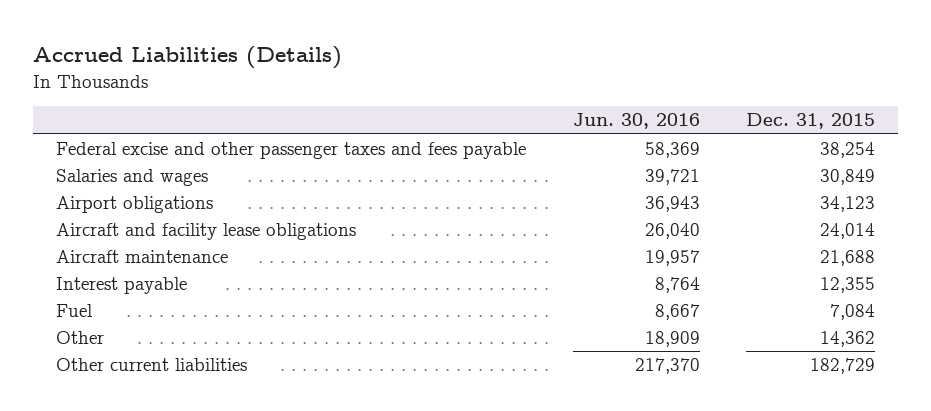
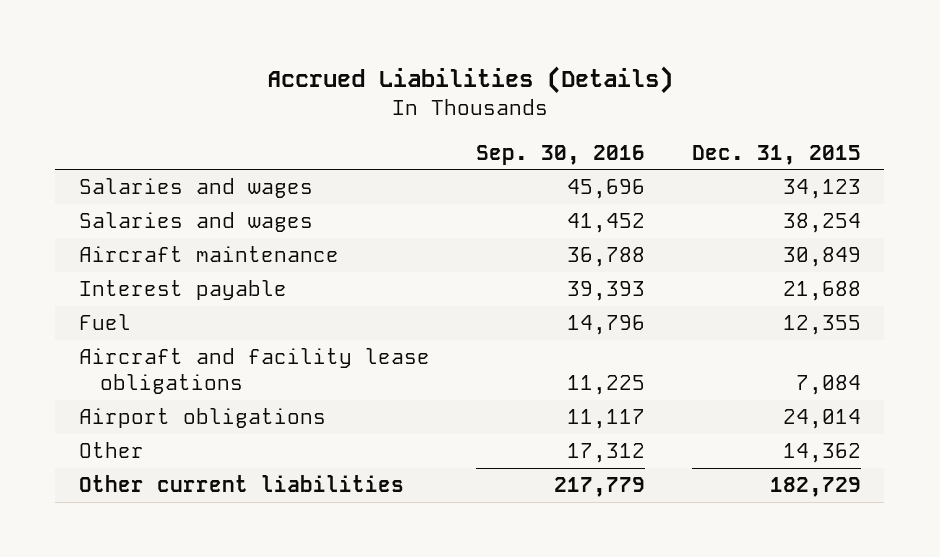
- | Jun. 30, 2016 | Dec. 31, 2015
+ | Sep. 30, 2016 | Dec. 31, 2015
- Federal excise and other passenger taxes and fees payable | 58,369 | 38,254
- Salaries and wages | 39,721 | 30,849
- Airport obligations | 36,943 | 34,123
- Aircraft and facility lease obligations | 26,040 | 24,014
- Aircraft maintenance | 19,957 | 21,688
- Interest payable | 8,764 | 12,355
- Fuel | 8,667 | 7,084
+ Salaries and wages | 45,696 | 34,123
+ Salaries and wages | 41,452 | 38,254
+ Aircraft maintenance | 36,788 | 30,849
+ Interest payable | 39,393 | 21,688
+ Fuel | 14,796 | 12,355
+ Aircraft and facility lease obligations | 11,225 | 7,084
+ Airport obligations | 11,117 | 24,014

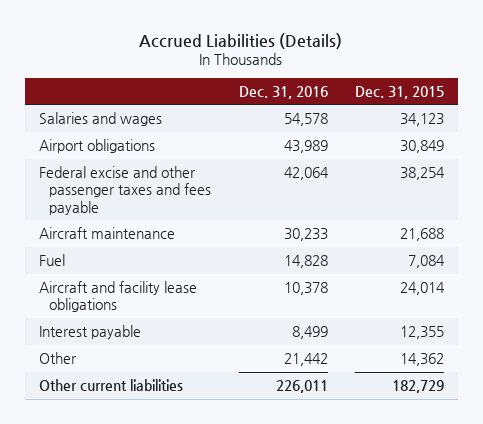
- | Sep. 30, 2016 | Dec. 31, 2015
+ | Dec. 31, 2016 | Dec. 31, 2015
- Salaries and wages | 41,452 | 38,254
- Aircraft maintenance | 36,788 | 30,849
- Interest payable | 39,393 | 21,688
- Fuel | 14,796 | 12,355
- Aircraft and facility lease obligations | 11,225 | 7,084
- Airport obligations | 11,117 | 24,014
+ Airport obligations | 43,989 | 30,849
+ Federal excise and other passenger taxes and fees payable | 42,064 | 38,254
+ Aircraft maintenance | 30,233 | 21,688
+ Fuel | 14,828 | 7,084
+ Aircraft and facility lease obligations | 10,378 | 24,014
+ Interest payable | 8,499 | 12,355

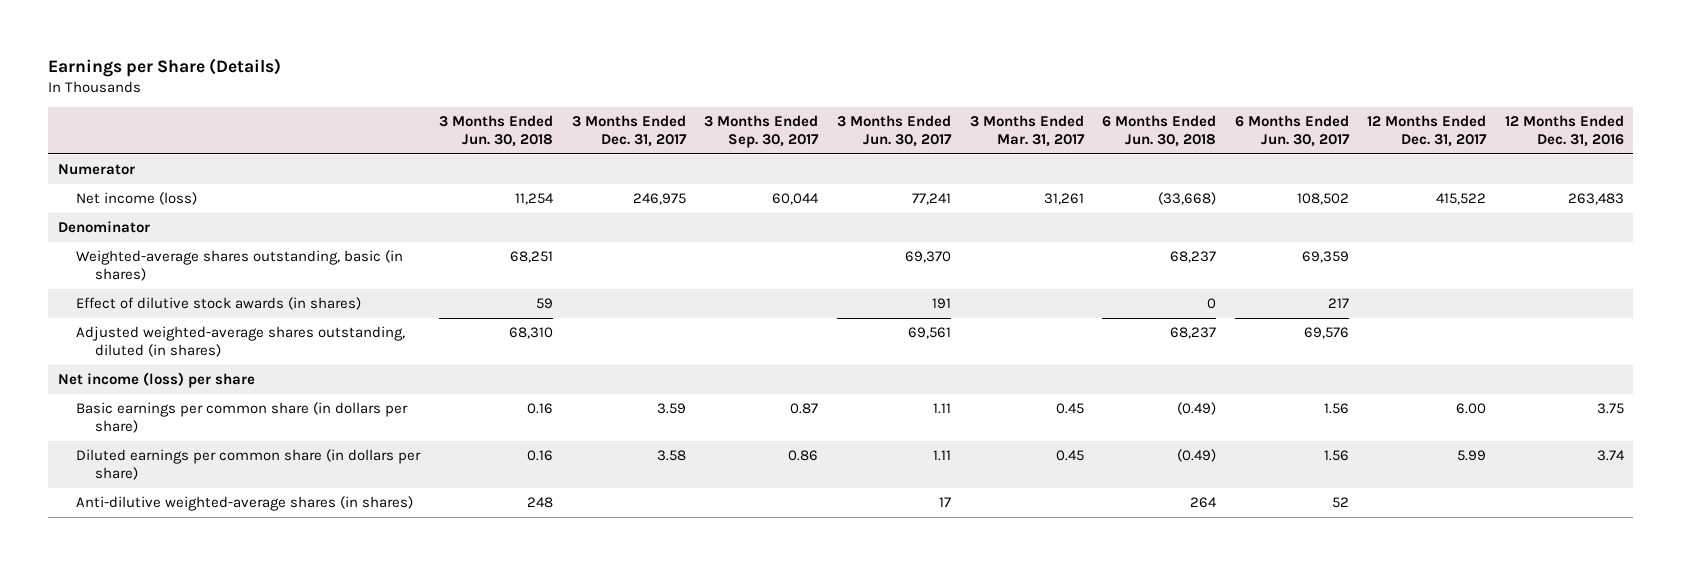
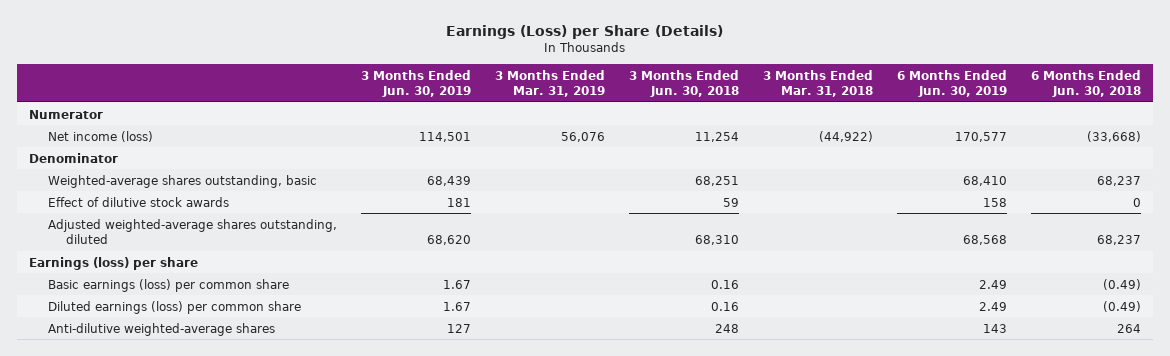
- Earnings per Share (Details)
+ Earnings (Loss) per Share (Details)
- | 3 Months Ended Jun. 30, 2018 | 3 Months Ended Dec. 31, 2017 | 3 Months Ended Sep. 30, 2017 | 3 Months Ended Jun. 30, 2017 | 3 Months Ended Mar. 31, 2017 | 6 Months Ended Jun. 30, 2018 | 6 Months Ended Jun. 30, 2017 | 12 Months Ended Dec. 31, 2017 | 12 Months Ended Dec. 31, 2016
+ | 3 Months Ended Jun. 30, 2019 | 3 Months Ended Mar. 31, 2019 | 3 Months Ended Jun. 30, 2018 | 3 Months Ended Mar. 31, 2018 | 6 Months Ended Jun. 30, 2019 | 6 Months Ended Jun. 30, 2018
- Weighted-average shares outstanding, basic (in shares) | 68,251 | | | 69,370 | | 68,237 | 69,359 | |
- Effect of dilutive stock awards (in shares) | 59 | | | 191 | | 0 | 217 | |
- Adjusted weighted-average shares outstanding, diluted (in shares) | 68,310 | | | 69,561 | | 68,237 | 69,576 | |
- Net income (loss) per share
- Basic earnings per common share (in dollars per share) | 0.16 | 3.59 | 0.87 | 1.11 | 0.45 | (0.49) | 1.56 | 6.00 | 3.75
- Diluted earnings per common share (in dollars per share) | 0.16 | 3.58 | 0.86 | 1.11 | 0.45 | (0.49) | 1.56 | 5.99 | 3.74
- Anti-dilutive weighted-average shares (in shares) | 248 | | | 17 | | 264 | 52 | |
+ Weighted-average shares outstanding, basic | 68,439 | | 68,251 | | 68,410 | 68,237
+ Effect of dilutive stock awards | 181 | | 59 | | 158 | 0
+ Adjusted weighted-average shares outstanding, diluted | 68,620 | | 68,310 | | 68,568 | 68,237
+ Earnings (loss) per share
+ Basic earnings (loss) per common share | 1.67 | | 0.16 | | 2.49 | (0.49)
+ Diluted earnings (loss) per common share | 1.67 | | 0.16 | | 2.49 | (0.49)
+ Anti-dilutive weighted-average shares | 127 | | 248 | | 143 | 264

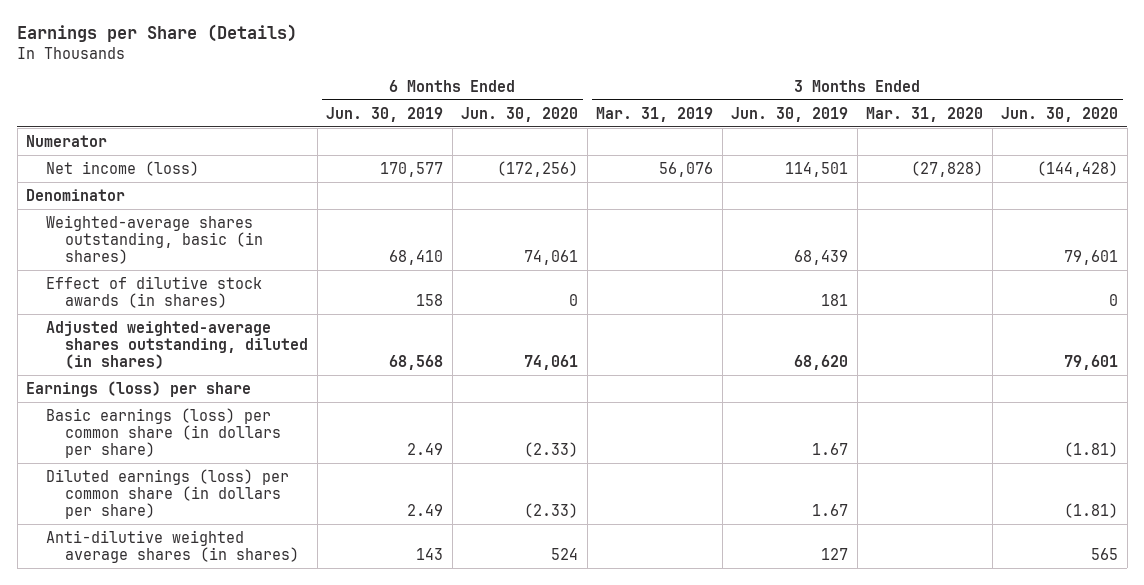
- Earnings (Loss) per Share (Details)
+ Earnings per Share (Details)
- | 3 Months Ended Jun. 30, 2019 | 3 Months Ended Mar. 31, 2019 | 3 Months Ended Jun. 30, 2018 | 3 Months Ended Mar. 31, 2018 | 6 Months Ended Jun. 30, 2019 | 6 Months Ended Jun. 30, 2018
+ | 6 Months Ended Jun. 30, 2019 | 6 Months Ended Jun. 30, 2020 | 3 Months Ended Mar. 31, 2019 | 3 Months Ended Jun. 30, 2019 | 3 Months Ended Mar. 31, 2020 | 3 Months Ended Jun. 30, 2020
- Weighted-average shares outstanding, basic | 68,439 | | 68,251 | | 68,410 | 68,237
- Effect of dilutive stock awards | 181 | | 59 | | 158 | 0
- Adjusted weighted-average shares outstanding, diluted | 68,620 | | 68,310 | | 68,568 | 68,237
+ Weighted-average shares outstanding, basic (in shares) | 68,410 | 74,061 | | 68,439 | | 79,601
+ Effect of dilutive stock awards (in shares) | 158 | 0 | | 181 | | 0
+ Adjusted weighted-average shares outstanding, diluted (in shares) | 68,568 | 74,061 | | 68,620 | | 79,601
- Basic earnings (loss) per common share | 1.67 | | 0.16 | | 2.49 | (0.49)
- Diluted earnings (loss) per common share | 1.67 | | 0.16 | | 2.49 | (0.49)
- Anti-dilutive weighted-average shares | 127 | | 248 | | 143 | 264
+ Basic earnings (loss) per common share (in dollars per share) | 2.49 | (2.33) | | 1.67 | | (1.81)
+ Diluted earnings (loss) per common share (in dollars per share) | 2.49 | (2.33) | | 1.67 | | (1.81)
+ Anti-dilutive weighted average shares (in shares) | 143 | 524 | | 127 | | 565

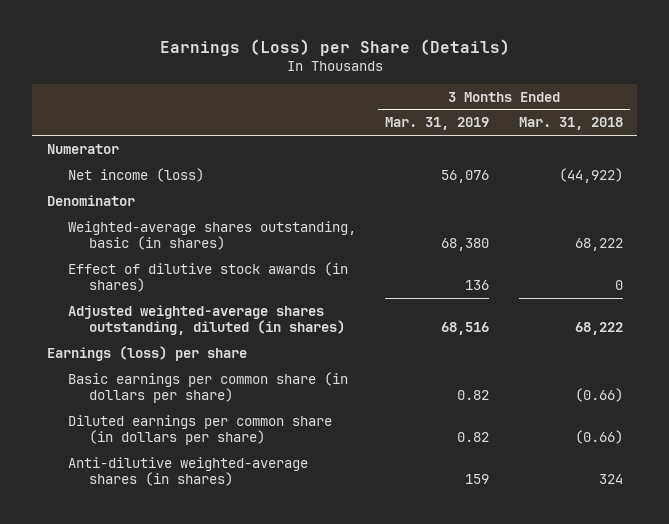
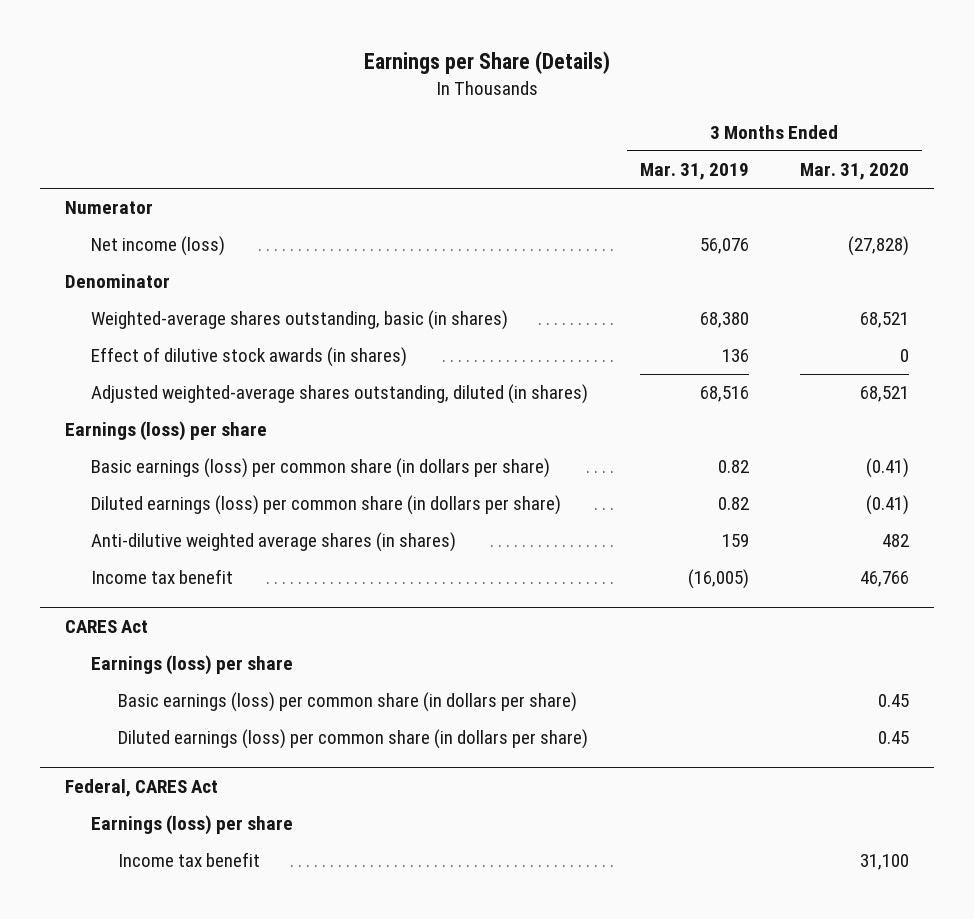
- Earnings (Loss) per Share (Details)
+ Earnings per Share (Details)
- | 3 Months Ended Mar. 31, 2019 | 3 Months Ended Mar. 31, 2018
+ | 3 Months Ended Mar. 31, 2019 | 3 Months Ended Mar. 31, 2020
- Basic earnings per common share (in dollars per share) | 0.82 | (0.66)
- Diluted earnings per common share (in dollars per share) | 0.82 | (0.66)
- Anti-dilutive weighted-average shares (in shares) | 159 | 324
+ Basic earnings (loss) per common share (in dollars per share) | 0.82 | (0.41)
+ Diluted earnings (loss) per common share (in dollars per share) | 0.82 | (0.41)
+ Anti-dilutive weighted average shares (in shares) | 159 | 482
+ Income tax benefit | (16,005) | 46,766
+ CARES Act
+ Earnings (loss) per share
+ Basic earnings (loss) per common share (in dollars per share) | | 0.45
+ Diluted earnings (loss) per common share (in dollars per share) | | 0.45
+ Federal, CARES Act
+ Earnings (loss) per share
+ Income tax benefit | | 31,100

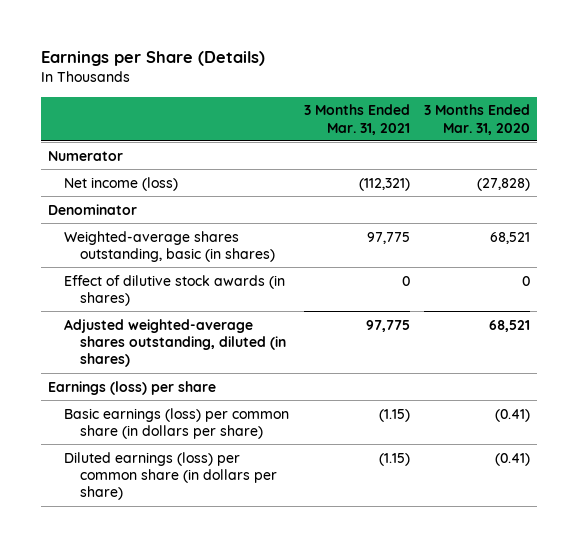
- | 3 Months Ended Mar. 31, 2019 | 3 Months Ended Mar. 31, 2020
+ | 3 Months Ended Mar. 31, 2021 | 3 Months Ended Mar. 31, 2020
- Anti-dilutive weighted average shares (in shares) | 159 | 482
- Income tax benefit | (16,005) | 46,766
- CARES Act
- Earnings (loss) per share
- Basic earnings (loss) per common share (in dollars per share) | | 0.45
- Diluted earnings (loss) per common share (in dollars per share) | | 0.45
- Federal, CARES Act
- Earnings (loss) per share
- Income tax benefit | | 31,100

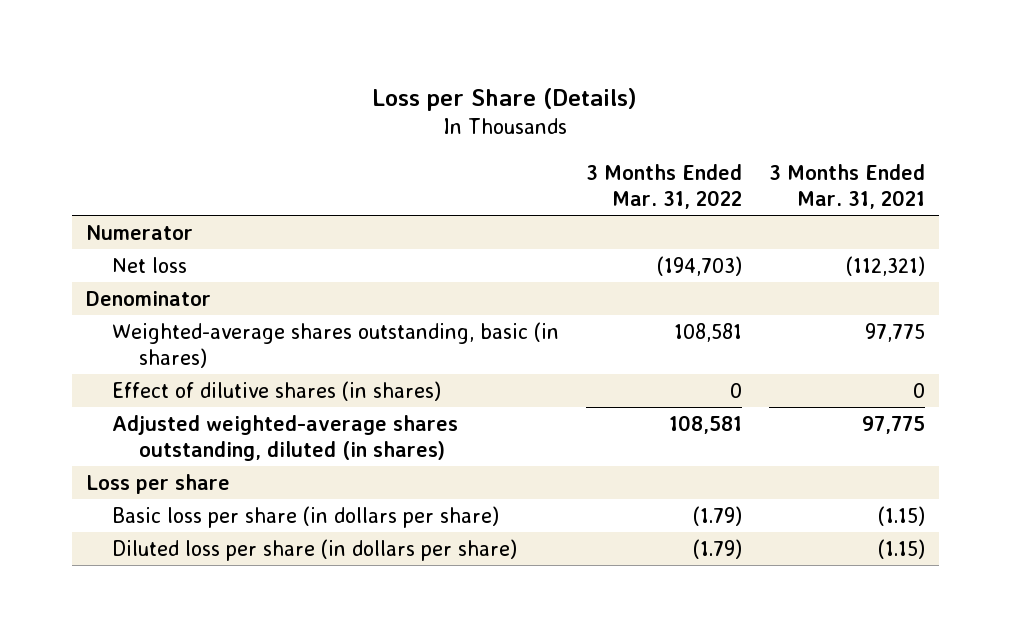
- Earnings per Share (Details)
+ Loss per Share (Details)
- | 3 Months Ended Mar. 31, 2021 | 3 Months Ended Mar. 31, 2020
+ | 3 Months Ended Mar. 31, 2022 | 3 Months Ended Mar. 31, 2021
- Net income (loss) | (112,321) | (27,828)
+ Net loss | (194,703) | (112,321)
- Effect of dilutive stock awards (in shares) | 0 | 0
+ Effect of dilutive shares (in shares) | 0 | 0
- Earnings (loss) per share
- Basic earnings (loss) per common share (in dollars per share) | (1.15) | (0.41)
- Diluted earnings (loss) per common share (in dollars per share) | (1.15) | (0.41)
+ Loss per share
+ Basic loss per share (in dollars per share) | (1.79) | (1.15)
+ Diluted loss per share (in dollars per share) | (1.79) | (1.15)

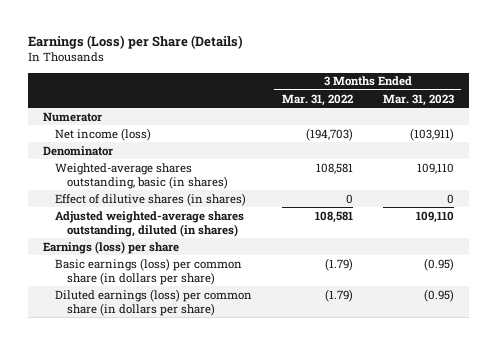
- Loss per Share (Details)
+ Earnings (Loss) per Share (Details)
- | 3 Months Ended Mar. 31, 2022 | 3 Months Ended Mar. 31, 2021
+ | 3 Months Ended Mar. 31, 2022 | 3 Months Ended Mar. 31, 2023
- Net loss | (194,703) | (112,321)
+ Net income (loss) | (194,703) | (103,911)
- Loss per share
- Basic loss per share (in dollars per share) | (1.79) | (1.15)
- Diluted loss per share (in dollars per share) | (1.79) | (1.15)
+ Earnings (loss) per share
+ Basic earnings (loss) per common share (in dollars per share) | (1.79) | (0.95)
+ Diluted earnings (loss) per common share (in dollars per share) | (1.79) | (0.95)

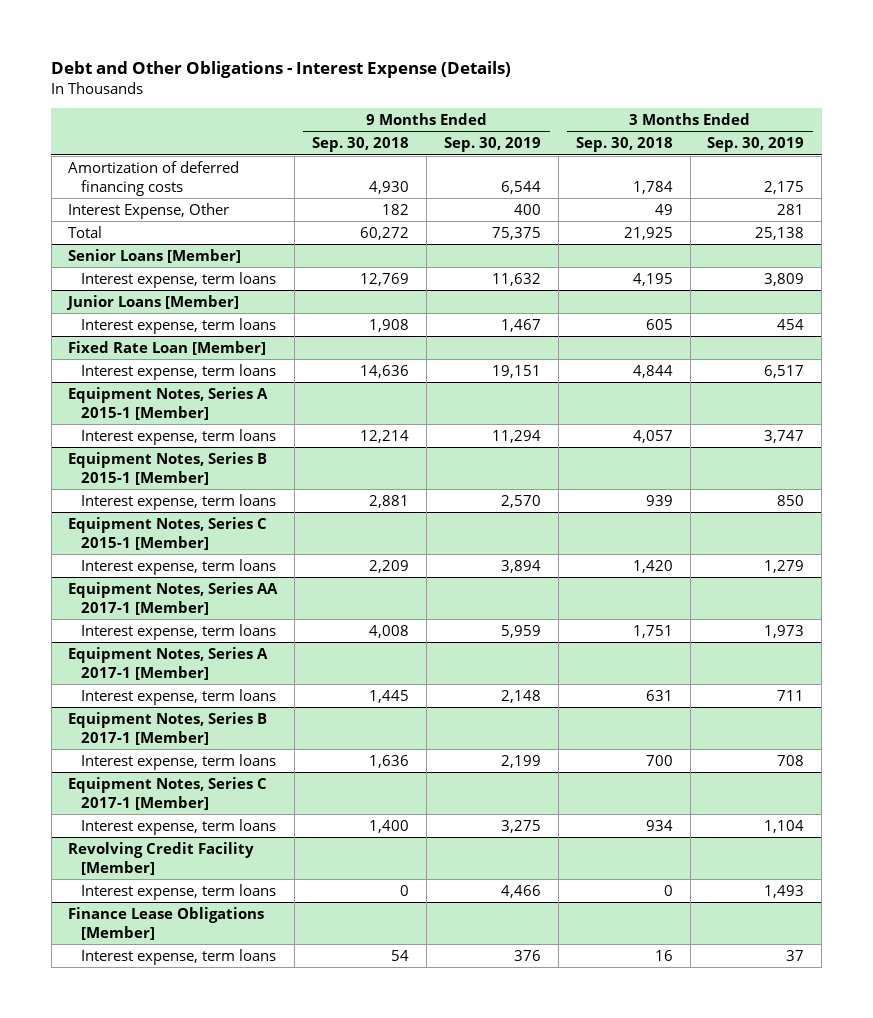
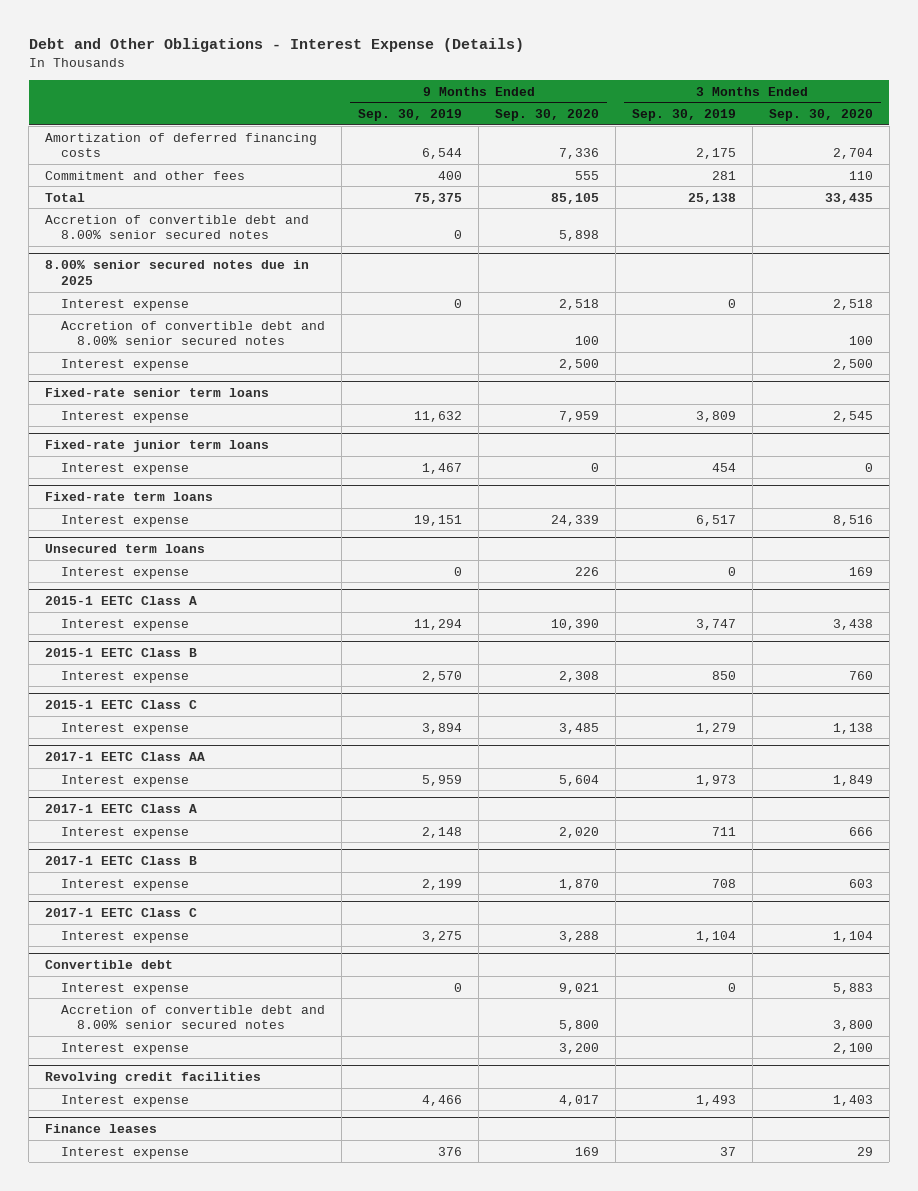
- | 9 Months Ended Sep. 30, 2018 | 9 Months Ended Sep. 30, 2019 | 3 Months Ended Sep. 30, 2018 | 3 Months Ended Sep. 30, 2019
+ | 9 Months Ended Sep. 30, 2019 | 9 Months Ended Sep. 30, 2020 | 3 Months Ended Sep. 30, 2019 | 3 Months Ended Sep. 30, 2020
- Interest Expense, Other | 182 | 400 | 49 | 281
+ Commitment and other fees | 400 | 555 | 281 | 110
- Senior Loans [Member]
- Interest expense, term loans | 12,769 | 11,632 | 4,195 | 3,809
- Junior Loans [Member]
- Interest expense, term loans | 1,908 | 1,467 | 605 | 454
- Fixed Rate Loan [Member]
- Interest expense, term loans | 14,636 | 19,151 | 4,844 | 6,517
- Equipment Notes, Series A 2015-1 [Member]
- Interest expense, term loans | 12,214 | 11,294 | 4,057 | 3,747
- Equipment Notes, Series B 2015-1 [Member]
- Interest expense, term loans | 2,881 | 2,570 | 939 | 850
- Equipment Notes, Series C 2015-1 [Member]
- Interest expense, term loans | 2,209 | 3,894 | 1,420 | 1,279
- Equipment Notes, Series AA 2017-1 [Member]
- Interest expense, term loans | 4,008 | 5,959 | 1,751 | 1,973
- Equipment Notes, Series A 2017-1 [Member]
- Interest expense, term loans | 1,445 | 2,148 | 631 | 711
- Equipment Notes, Series B 2017-1 [Member]
- Interest expense, term loans | 1,636 | 2,199 | 700 | 708
- Equipment Notes, Series C 2017-1 [Member]
- Interest expense, term loans | 1,400 | 3,275 | 934 | 1,104
- Revolving Credit Facility [Member]
- Interest expense, term loans | 0 | 4,466 | 0 | 1,493
- Finance Lease Obligations [Member]
- Interest expense, term loans | 54 | 376 | 16 | 37
+ Accretion of convertible debt and 8.00% senior secured notes | 0 | 5,898 | |
+ 8.00% senior secured notes due in 2025
+ Interest expense | 0 | 2,518 | 0 | 2,518
+ Accretion of convertible debt and 8.00% senior secured notes | | 100 | | 100
+ Interest expense | | 2,500 | | 2,500
+ Fixed-rate senior term loans
+ Interest expense | 11,632 | 7,959 | 3,809 | 2,545
+ Fixed-rate junior term loans
+ Interest expense | 1,467 | 0 | 454 | 0
+ Fixed-rate term loans
+ Interest expense | 19,151 | 24,339 | 6,517 | 8,516
+ Unsecured term loans
+ Interest expense | 0 | 226 | 0 | 169
+ 2015-1 EETC Class A
+ Interest expense | 11,294 | 10,390 | 3,747 | 3,438
+ 2015-1 EETC Class B
+ Interest expense | 2,570 | 2,308 | 850 | 760
+ 2015-1 EETC Class C
+ Interest expense | 3,894 | 3,485 | 1,279 | 1,138
+ 2017-1 EETC Class AA
+ Interest expense | 5,959 | 5,604 | 1,973 | 1,849
+ 2017-1 EETC Class A
+ Interest expense | 2,148 | 2,020 | 711 | 666
+ 2017-1 EETC Class B
+ Interest expense | 2,199 | 1,870 | 708 | 603
+ 2017-1 EETC Class C
+ Interest expense | 3,275 | 3,288 | 1,104 | 1,104
+ Convertible debt
+ Interest expense | 0 | 9,021 | 0 | 5,883
+ Accretion of convertible debt and 8.00% senior secured notes | | 5,800 | | 3,800
+ Interest expense | | 3,200 | | 2,100
+ Revolving credit facilities
+ Interest expense | 4,466 | 4,017 | 1,493 | 1,403
+ Finance leases
+ Interest expense | 376 | 169 | 37 | 29

